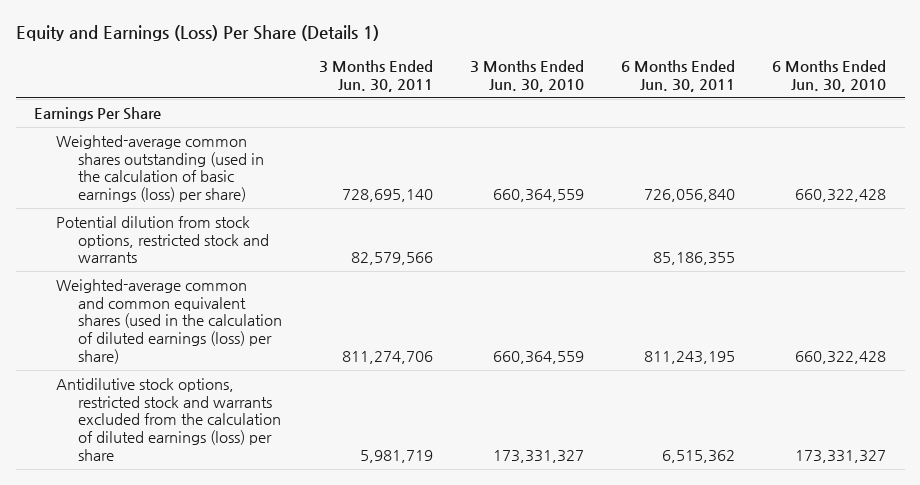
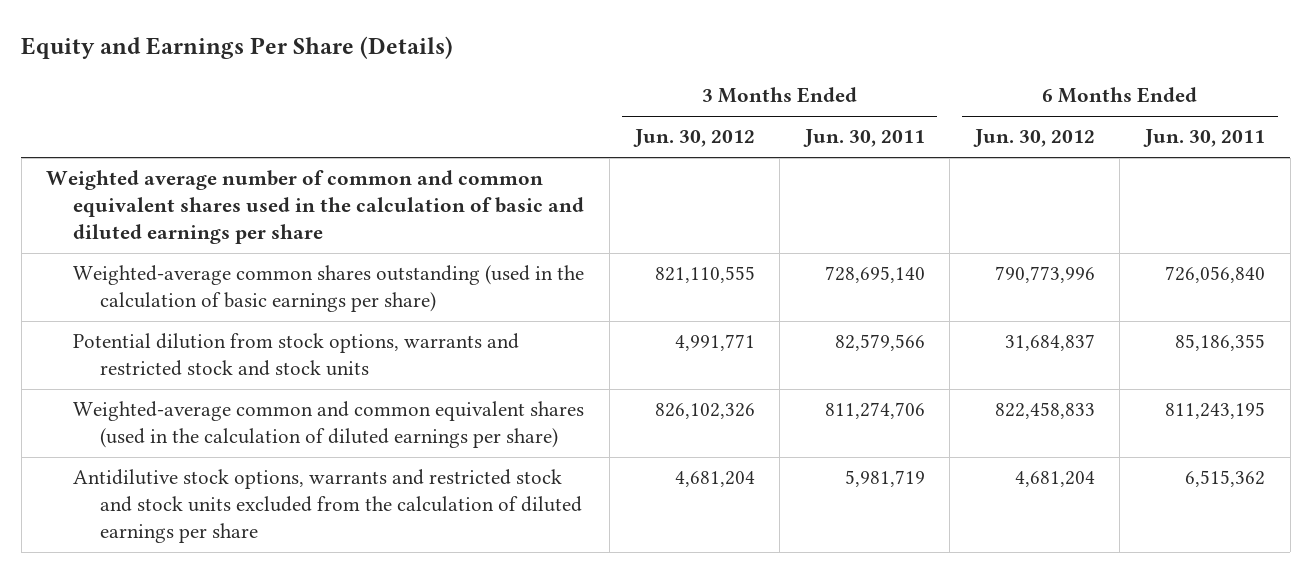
- Equity and Earnings (Loss) Per Share (Details 1)
+ Equity and Earnings Per Share (Details)
- | 3 Months Ended Jun. 30, 2011 | 3 Months Ended Jun. 30, 2010 | 6 Months Ended Jun. 30, 2011 | 6 Months Ended Jun. 30, 2010
+ | 3 Months Ended Jun. 30, 2012 | 3 Months Ended Jun. 30, 2011 | 6 Months Ended Jun. 30, 2012 | 6 Months Ended Jun. 30, 2011
- Earnings Per Share
- Weighted-average common shares outstanding (used in the calculation of basic earnings (loss) per share) | 728,695,140 | 660,364,559 | 726,056,840 | 660,322,428
- Potential dilution from stock options, restricted stock and warrants | 82,579,566 | | 85,186,355 |
- Weighted-average common and common equivalent shares (used in the calculation of diluted earnings (loss) per share) | 811,274,706 | 660,364,559 | 811,243,195 | 660,322,428
- Antidilutive stock options, restricted stock and warrants excluded from the calculation of diluted earnings (loss) per share | 5,981,719 | 173,331,327 | 6,515,362 | 173,331,327
+ Weighted average number of common and common equivalent shares used in the calculation of basic and diluted earnings per share
+ Weighted-average common shares outstanding (used in the calculation of basic earnings per share) | 821,110,555 | 728,695,140 | 790,773,996 | 726,056,840
+ Potential dilution from stock options, warrants and restricted stock and stock units | 4,991,771 | 82,579,566 | 31,684,837 | 85,186,355
+ Weighted-average common and common equivalent shares (used in the calculation of diluted earnings per share) | 826,102,326 | 811,274,706 | 822,458,833 | 811,243,195
+ Antidilutive stock options, warrants and restricted stock and stock units excluded from the calculation of diluted earnings per share | 4,681,204 | 5,981,719 | 4,681,204 | 6,515,362

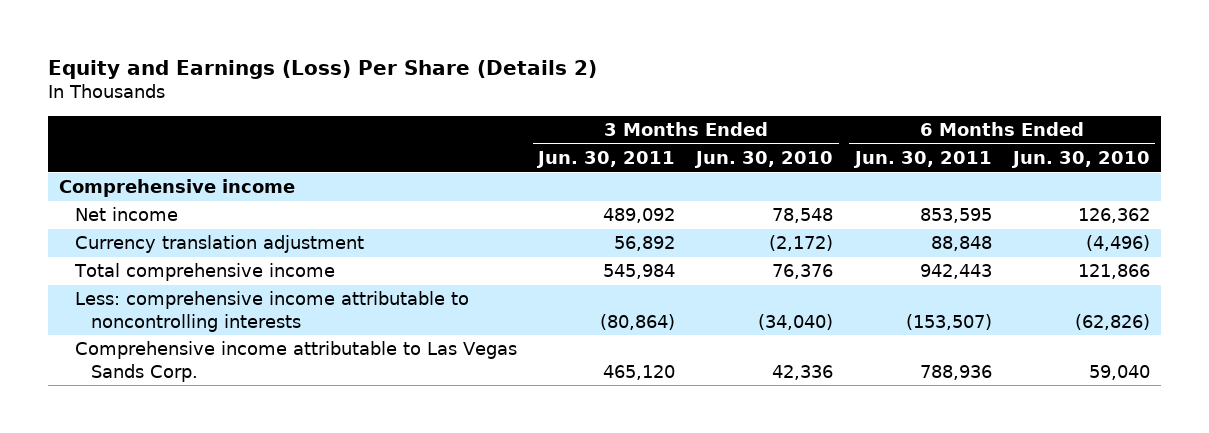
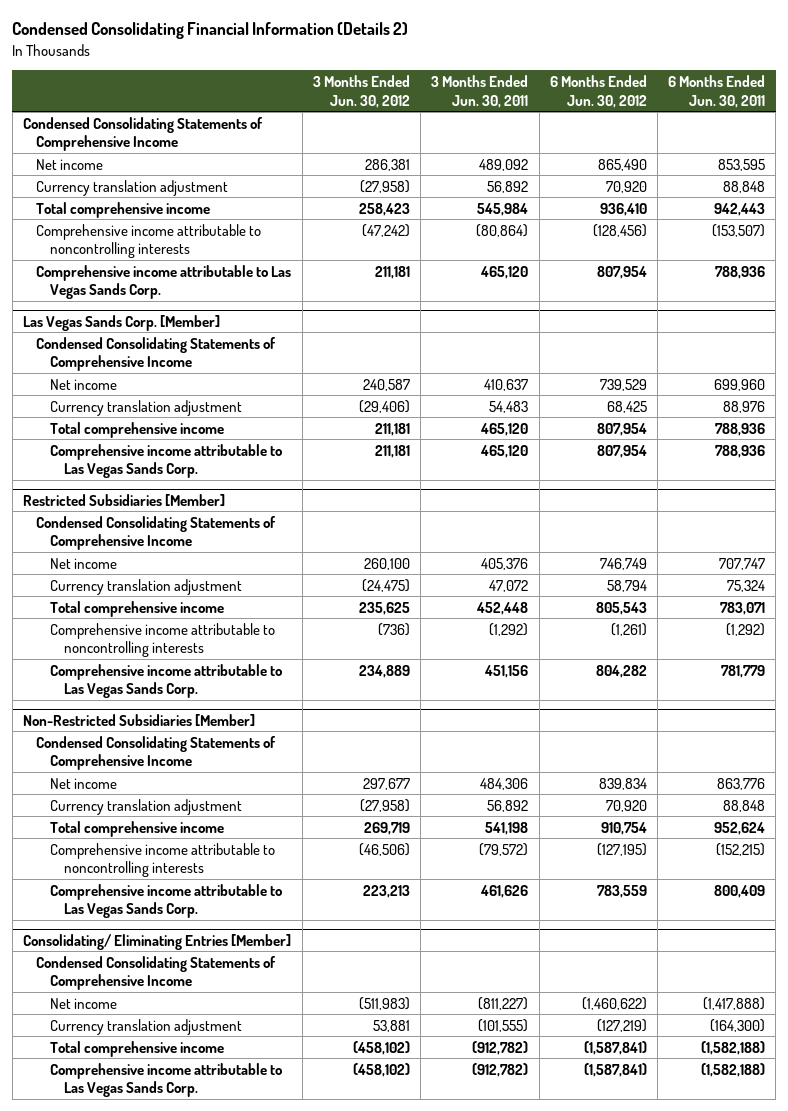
- Equity and Earnings (Loss) Per Share (Details 2)
+ Condensed Consolidating Financial Information (Details 2)
- | 3 Months Ended Jun. 30, 2011 | 3 Months Ended Jun. 30, 2010 | 6 Months Ended Jun. 30, 2011 | 6 Months Ended Jun. 30, 2010
+ | 3 Months Ended Jun. 30, 2012 | 3 Months Ended Jun. 30, 2011 | 6 Months Ended Jun. 30, 2012 | 6 Months Ended Jun. 30, 2011
- Comprehensive income
+ Condensed Consolidating Statements of Comprehensive Income
- Less: comprehensive income attributable to noncontrolling interests | (80,864) | (34,040) | (153,507) | (62,826)
+ Comprehensive income attributable to noncontrolling interests | (47,242) | (80,864) | (128,456) | (153,507)
+ Las Vegas Sands Corp. [Member]
+ Condensed Consolidating Statements of Comprehensive Income
+ Net income | 240,587 | 410,637 | 739,529 | 699,960
+ Currency translation adjustment | (29,406) | 54,483 | 68,425 | 88,976
+ Total comprehensive income | 211,181 | 465,120 | 807,954 | 788,936
+ Comprehensive income attributable to Las Vegas Sands Corp. | 211,181 | 465,120 | 807,954 | 788,936
+ Restricted Subsidiaries [Member]
+ Condensed Consolidating Statements of Comprehensive Income
+ Net income | 260,100 | 405,376 | 746,749 | 707,747
+ Currency translation adjustment | (24,475) | 47,072 | 58,794 | 75,324
+ Total comprehensive income | 235,625 | 452,448 | 805,543 | 783,071
+ Comprehensive income attributable to noncontrolling interests | (736) | (1,292) | (1,261) | (1,292)
+ Comprehensive income attributable to Las Vegas Sands Corp. | 234,889 | 451,156 | 804,282 | 781,779
+ Non-Restricted Subsidiaries [Member]
+ Condensed Consolidating Statements of Comprehensive Income
+ Net income | 297,677 | 484,306 | 839,834 | 863,776
+ Currency translation adjustment | (27,958) | 56,892 | 70,920 | 88,848
+ Total comprehensive income | 269,719 | 541,198 | 910,754 | 952,624
+ Comprehensive income attributable to noncontrolling interests | (46,506) | (79,572) | (127,195) | (152,215)
+ Comprehensive income attributable to Las Vegas Sands Corp. | 223,213 | 461,626 | 783,559 | 800,409
+ Consolidating/ Eliminating Entries [Member]
+ Condensed Consolidating Statements of Comprehensive Income
+ Net income | (511,983) | (811,227) | (1,460,622) | (1,417,888)
+ Currency translation adjustment | 53,881 | (101,555) | (127,219) | (164,300)
+ Total comprehensive income | (458,102) | (912,782) | (1,587,841) | (1,582,188)
+ Comprehensive income attributable to Las Vegas Sands Corp. | (458,102) | (912,782) | (1,587,841) | (1,582,188)

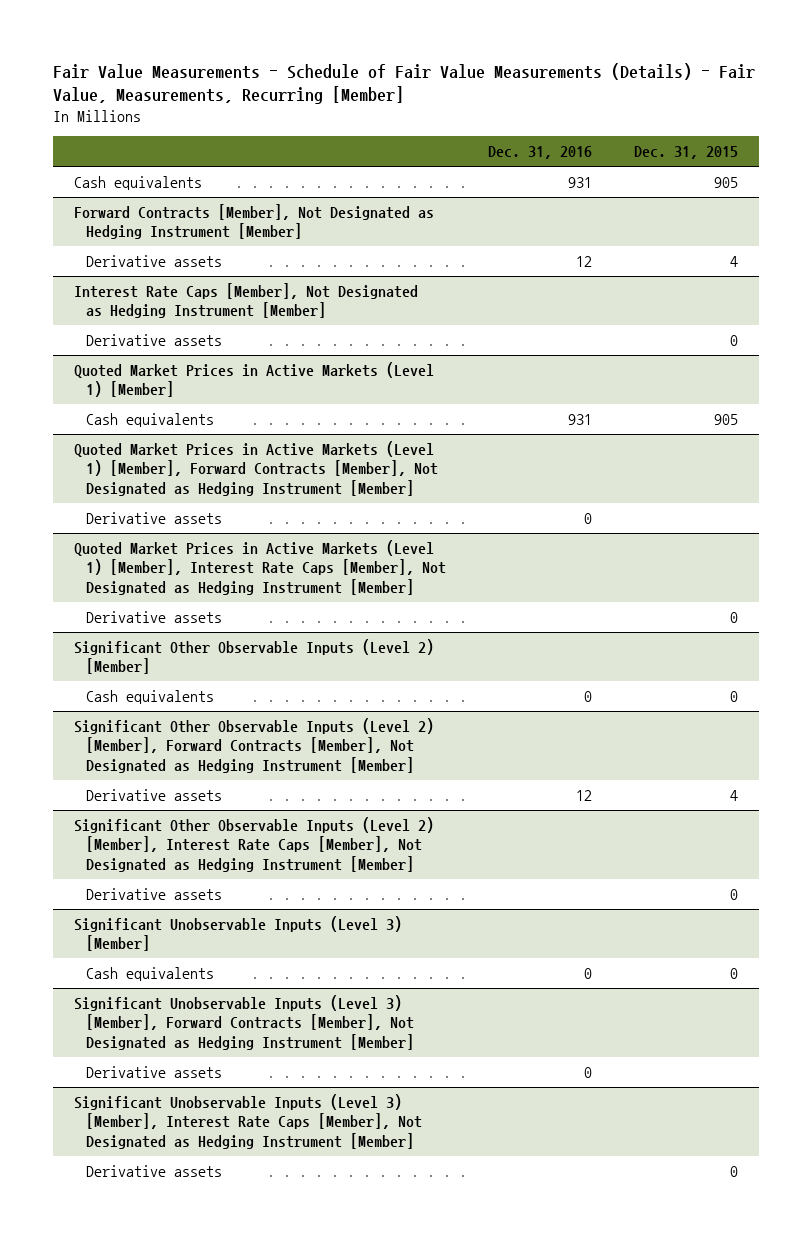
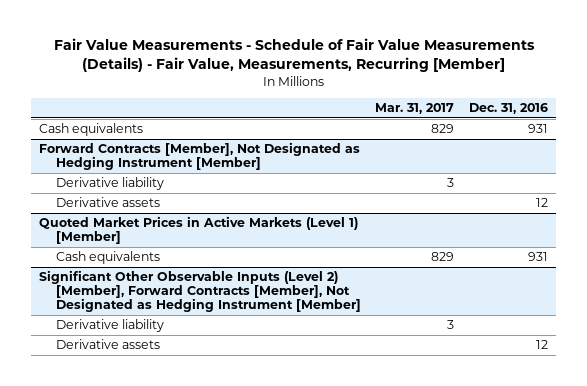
- | Dec. 31, 2016 | Dec. 31, 2015
+ | Mar. 31, 2017 | Dec. 31, 2016
@ Forward Contracts [Member], Not Designated as Hedging Instrument [Member]
+ Derivative liability | 3 |
- Interest Rate Caps [Member], Not Designated as Hedging Instrument [Member]
- Derivative assets | | 0
- Quoted Market Prices in Active Markets (Level 1) [Member], Forward Contracts [Member], Not Designated as Hedging Instrument [Member]
- Derivative assets | 0 |
- Quoted Market Prices in Active Markets (Level 1) [Member], Interest Rate Caps [Member], Not Designated as Hedging Instrument [Member]
- Derivative assets | | 0
- Significant Other Observable Inputs (Level 2) [Member]
- Cash equivalents | 0 | 0
@ Significant Other Observable Inputs (Level 2) [Member], Forward Contracts [Member], Not Designated as Hedging Instrument [Member]
+ Derivative liability | 3 |
- Significant Other Observable Inputs (Level 2) [Member], Interest Rate Caps [Member], Not Designated as Hedging Instrument [Member]
- Derivative assets | | 0
- Significant Unobservable Inputs (Level 3) [Member]
- Cash equivalents | 0 | 0
- Significant Unobservable Inputs (Level 3) [Member], Forward Contracts [Member], Not Designated as Hedging Instrument [Member]
- Derivative assets | 0 |
- Significant Unobservable Inputs (Level 3) [Member], Interest Rate Caps [Member], Not Designated as Hedging Instrument [Member]
- Derivative assets | | 0

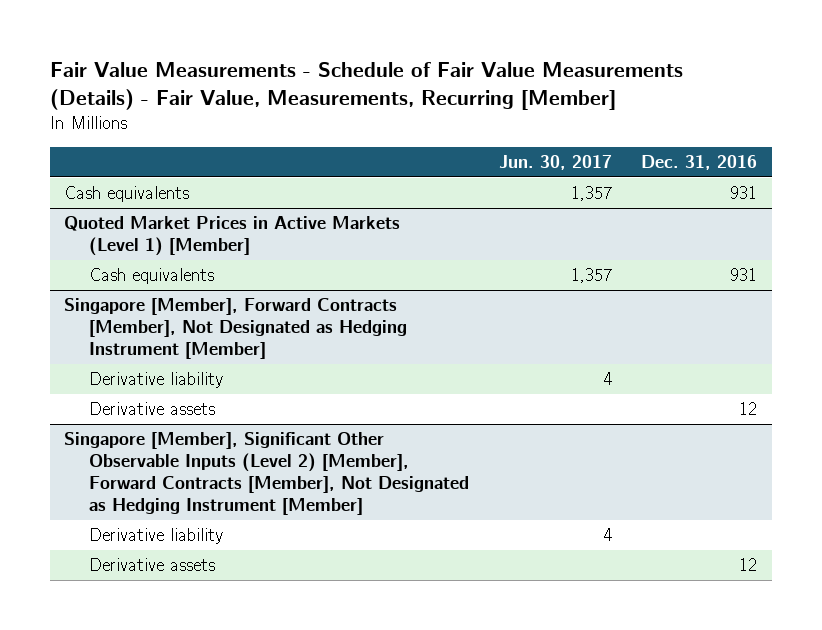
- | Mar. 31, 2017 | Dec. 31, 2016
+ | Jun. 30, 2017 | Dec. 31, 2016
- Forward Contracts [Member], Not Designated as Hedging Instrument [Member]
- Derivative liability | 3 |
- Derivative assets | | 12
- Significant Other Observable Inputs (Level 2) [Member], Forward Contracts [Member], Not Designated as Hedging Instrument [Member]
+ Singapore [Member], Forward Contracts [Member], Not Designated as Hedging Instrument [Member]
+ Singapore [Member], Significant Other Observable Inputs (Level 2) [Member], Forward Contracts [Member], Not Designated as Hedging Instrument [Member]
+ Derivative liability | 4 |
+ Derivative assets | | 12

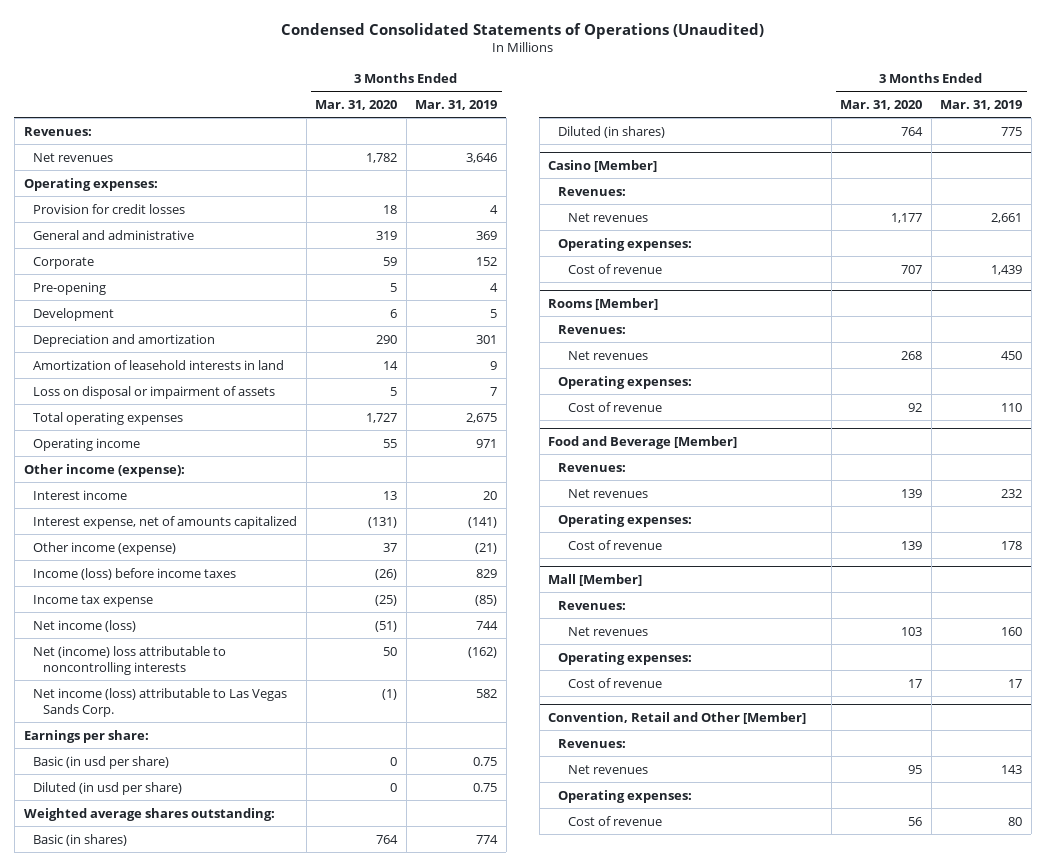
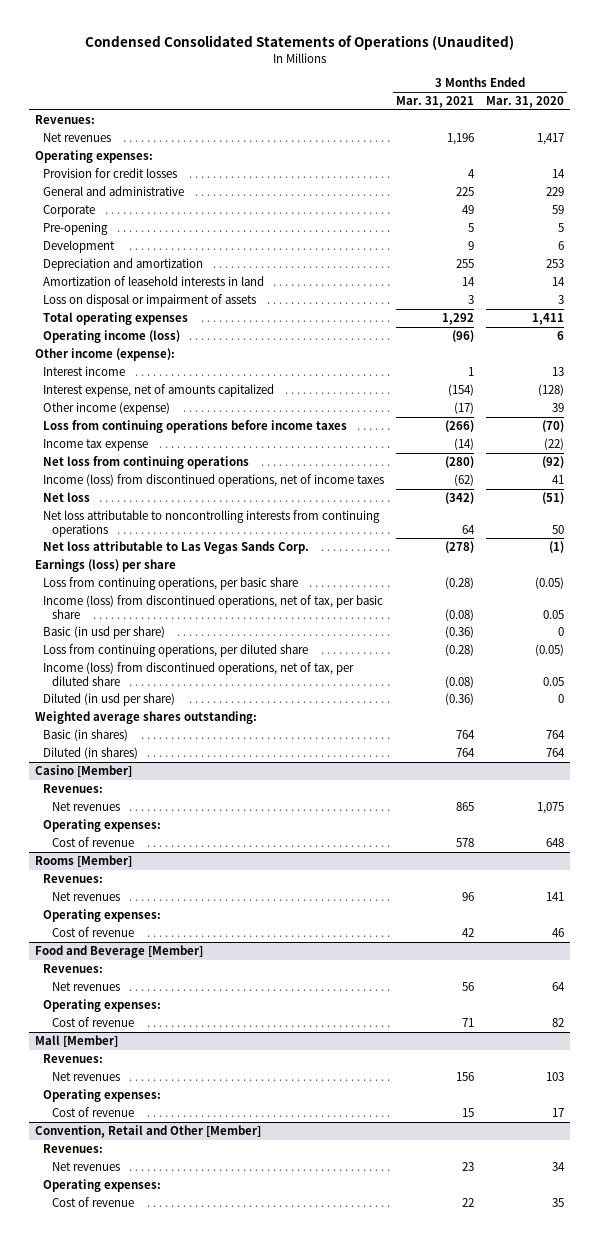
- | 3 Months Ended Mar. 31, 2020 | 3 Months Ended Mar. 31, 2019
+ | 3 Months Ended Mar. 31, 2021 | 3 Months Ended Mar. 31, 2020
- Net revenues | 1,782 | 3,646
+ Net revenues | 1,196 | 1,417
- Provision for credit losses | 18 | 4
- General and administrative | 319 | 369
+ Provision for credit losses | 4 | 14
+ General and administrative | 225 | 229
- Depreciation and amortization | 290 | 301
+ Depreciation and amortization | 255 | 253
- Loss on disposal or impairment of assets | 5 | 7
- Total operating expenses | 1,727 | 2,675
- Operating income | 55 | 971
+ Loss on disposal or impairment of assets | 3 | 3
+ Total operating expenses | 1,292 | 1,411
+ Operating income (loss) | (96) | 6
- Interest expense, net of amounts capitalized | (131) | (141)
- Other income (expense) | 37 | (21)
- Income (loss) before income taxes | (26) | 829
- Income tax expense | (25) | (85)
- Net income (loss) | (51) | 744
- Net (income) loss attributable to noncontrolling interests | 50 | (162)
- Net income (loss) attributable to Las Vegas Sands Corp. | (1) | 582
- Earnings per share:
+ Interest expense, net of amounts capitalized | (154) | (128)
+ Other income (expense) | (17) | 39
+ Loss from continuing operations before income taxes | (266) | (70)
+ Income tax expense | (14) | (22)
+ Net loss from continuing operations | (280) | (92)
+ Income (loss) from discontinued operations, net of income taxes | (62) | 41
+ Net loss | (342) | (51)
+ Net loss attributable to noncontrolling interests from continuing operations | 64 | 50
+ Net loss attributable to Las Vegas Sands Corp. | (278) | (1)
+ Earnings (loss) per share
+ Loss from continuing operations, per basic share | (0.28) | (0.05)
+ Income (loss) from discontinued operations, net of tax, per basic share | (0.08) | 0.05
+ Loss from continuing operations, per diluted share | (0.28) | (0.05)
+ Income (loss) from discontinued operations, net of tax, per diluted share | (0.08) | 0.05
@ Casino [Member]
- Net revenues | 1,177 | 2,661
+ Net revenues | 865 | 1,075
- Cost of revenue | 707 | 1,439
+ Cost of revenue | 578 | 648
@ Rooms [Member]
- Net revenues | 268 | 450
+ Net revenues | 96 | 141
- Cost of revenue | 92 | 110
+ Cost of revenue | 42 | 46
@ Food and Beverage [Member]
- Net revenues | 139 | 232
+ Net revenues | 56 | 64
- Cost of revenue | 139 | 178
+ Cost of revenue | 71 | 82
@ Convention, Retail and Other [Member]
- Net revenues | 95 | 143
+ Net revenues | 23 | 34
- Cost of revenue | 56 | 80
+ Cost of revenue | 22 | 35

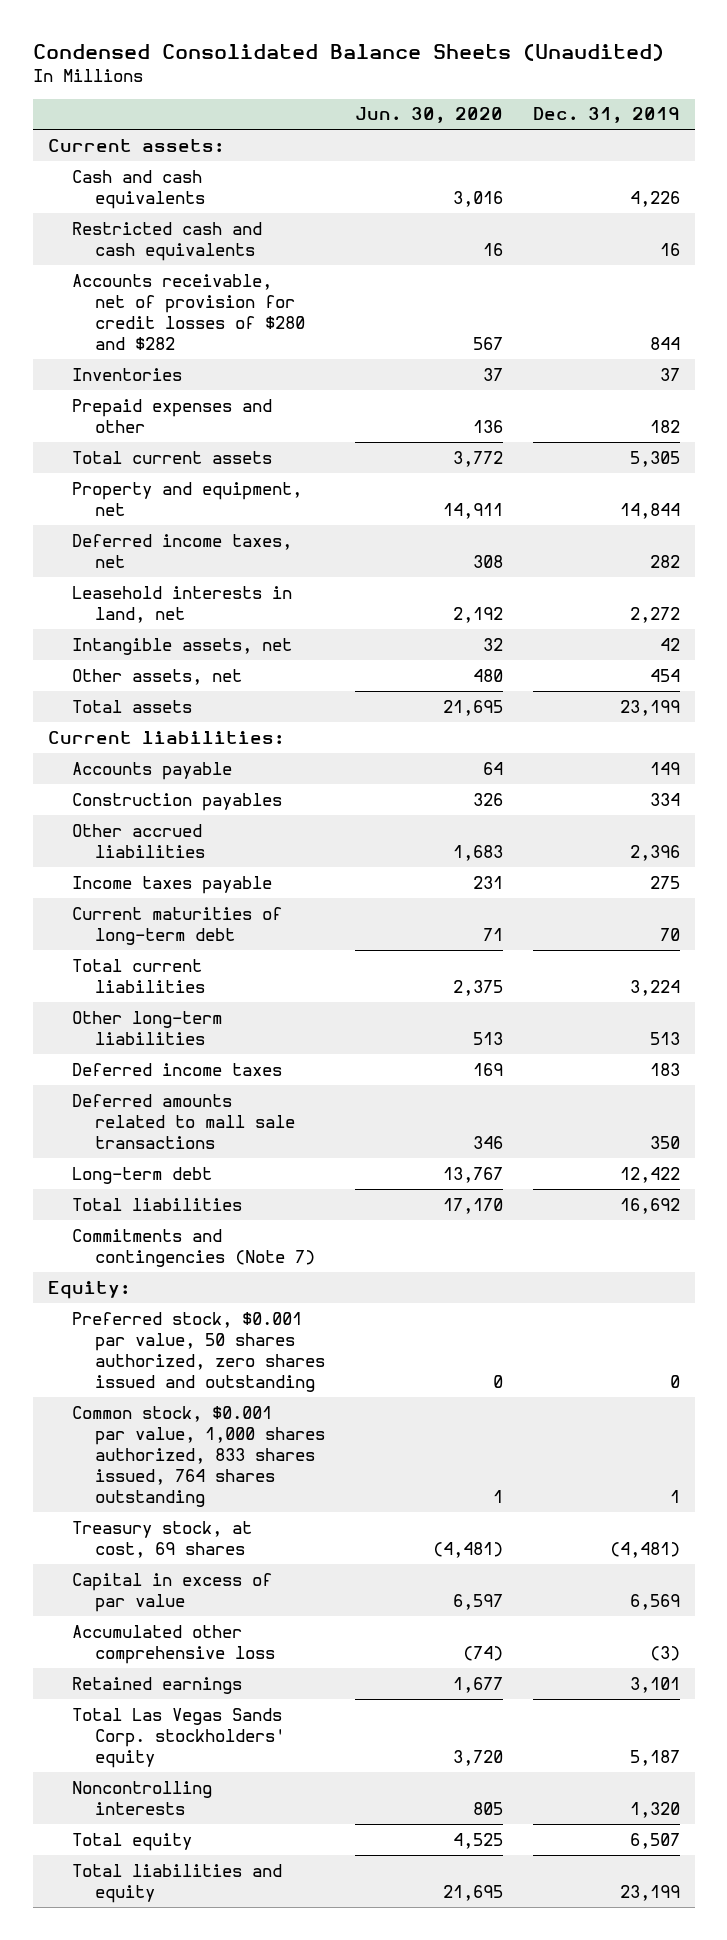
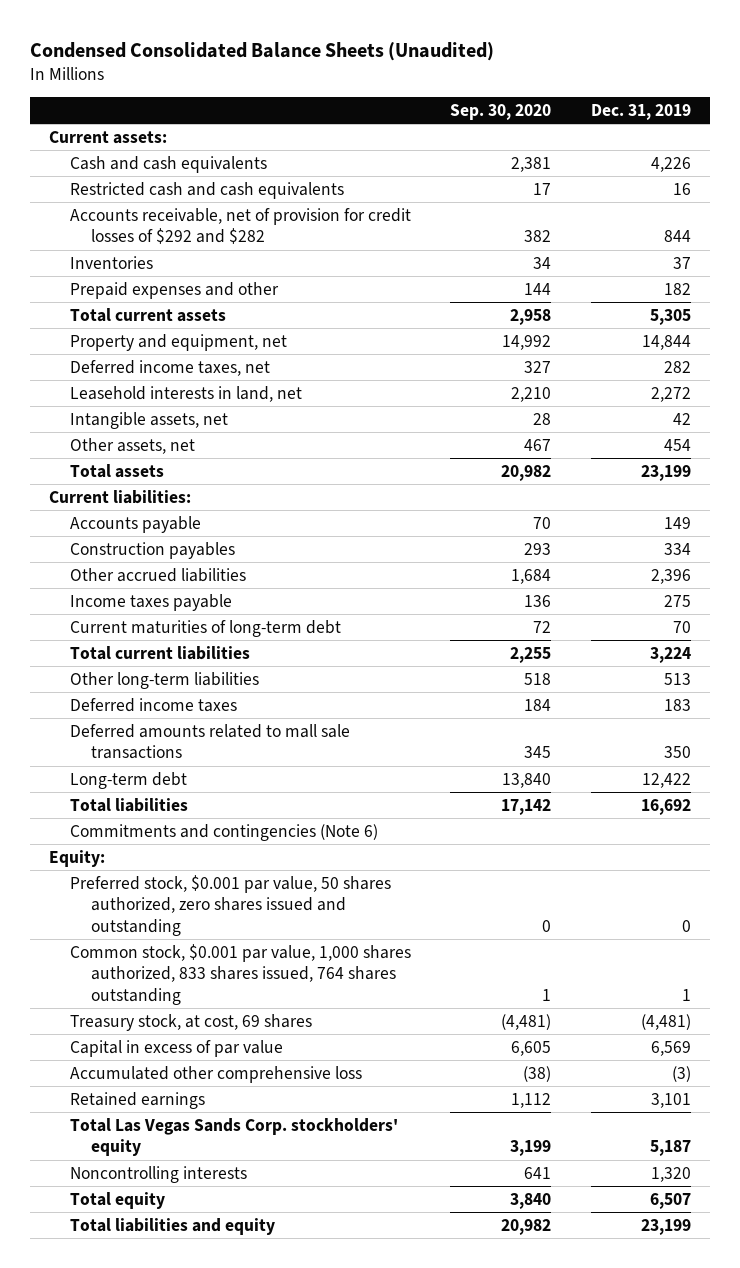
- | Jun. 30, 2020 | Dec. 31, 2019
+ | Sep. 30, 2020 | Dec. 31, 2019
- Accounts receivable, net of provision for credit losses of $280 and $282 | 567 | 844
+ Accounts receivable, net of provision for credit losses of $292 and $282 | 382 | 844
- Commitments and contingencies (Note 7)
+ Commitments and contingencies (Note 6)

